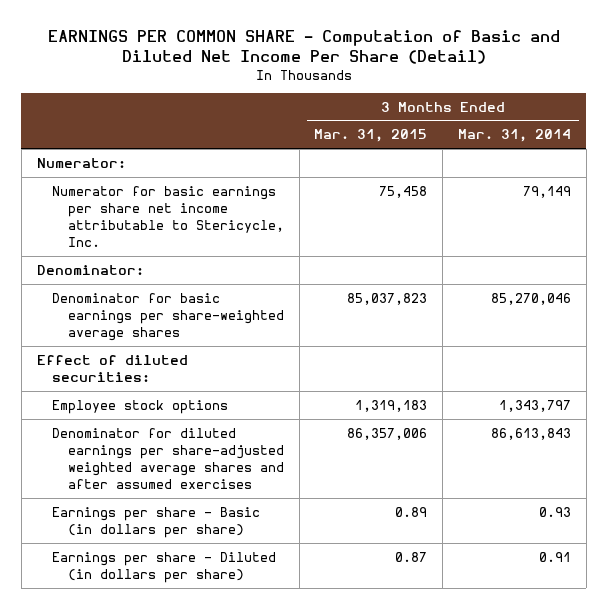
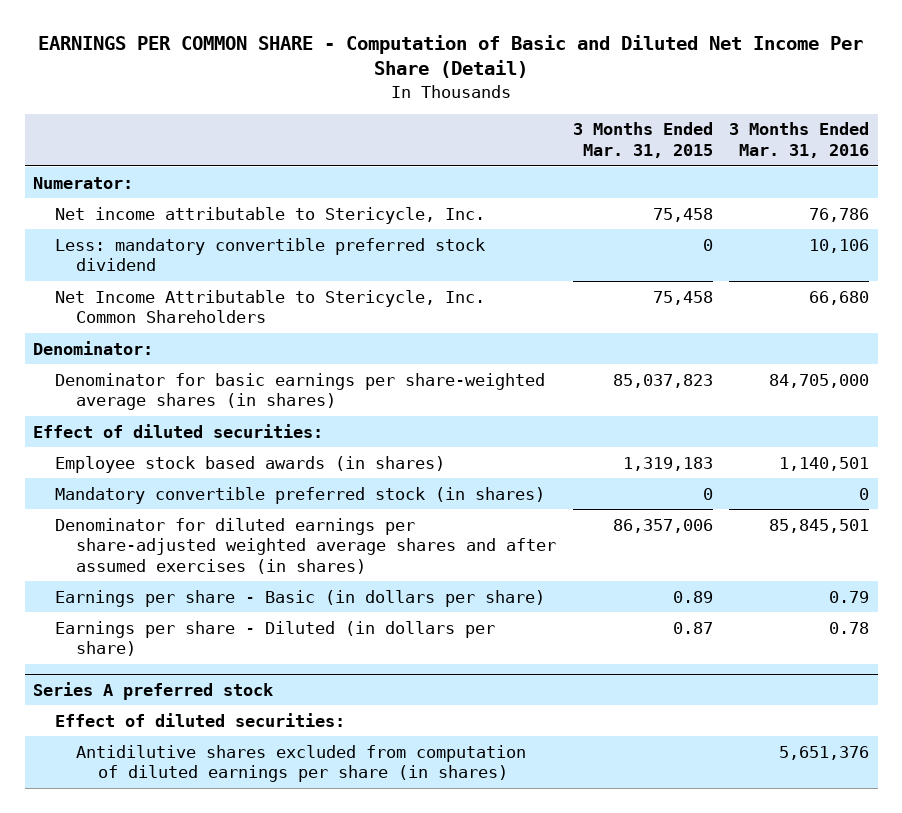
- | 3 Months Ended Mar. 31, 2015 | 3 Months Ended Mar. 31, 2014
+ | 3 Months Ended Mar. 31, 2015 | 3 Months Ended Mar. 31, 2016
- Numerator for basic earnings per share net income attributable to Stericycle, Inc. | 75,458 | 79,149
+ Net income attributable to Stericycle, Inc. | 75,458 | 76,786
+ Less: mandatory convertible preferred stock dividend | 0 | 10,106
+ Net Income Attributable to Stericycle, Inc. Common Shareholders | 75,458 | 66,680
- Denominator for basic earnings per share-weighted average shares | 85,037,823 | 85,270,046
+ Denominator for basic earnings per share-weighted average shares (in shares) | 85,037,823 | 84,705,000
- Employee stock options | 1,319,183 | 1,343,797
- Denominator for diluted earnings per share-adjusted weighted average shares and after assumed exercises | 86,357,006 | 86,613,843
+ Employee stock based awards (in shares) | 1,319,183 | 1,140,501
+ Mandatory convertible preferred stock (in shares) | 0 | 0
+ Denominator for diluted earnings per share-adjusted weighted average shares and after assumed exercises (in shares) | 86,357,006 | 85,845,501
+ Series A preferred stock
+ Effect of diluted securities:
+ Antidilutive shares excluded from computation of diluted earnings per share (in shares) | | 5,651,376

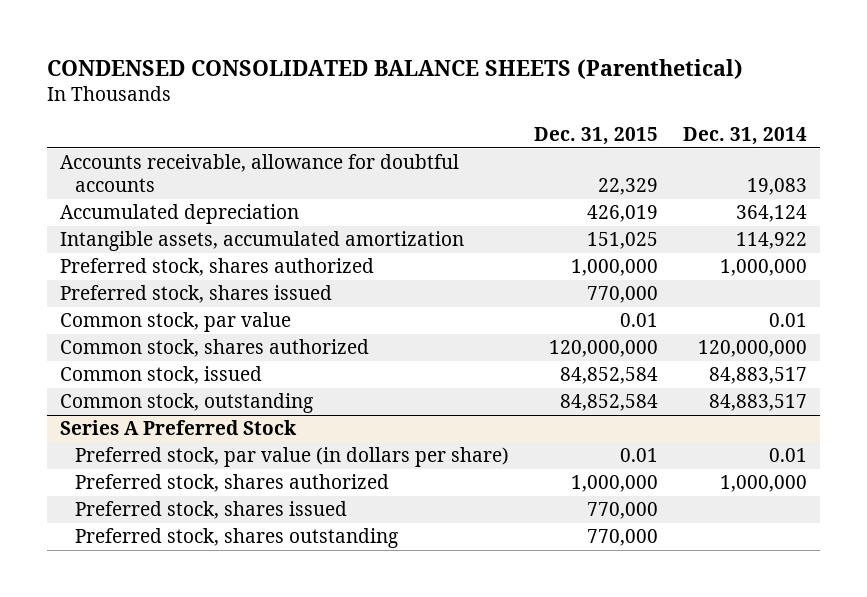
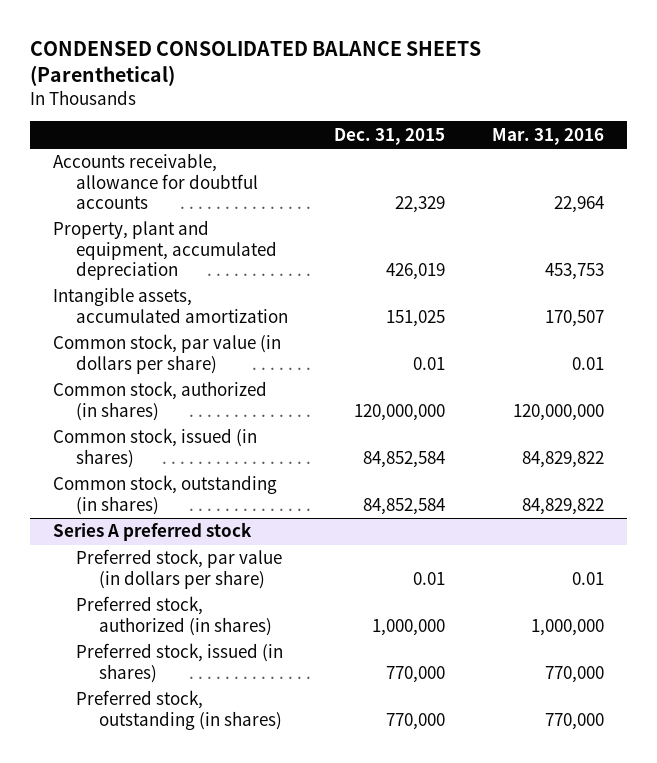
- | Dec. 31, 2015 | Dec. 31, 2014
+ | Dec. 31, 2015 | Mar. 31, 2016
- Accumulated depreciation | 426,019 | 364,124
+ Property, plant and equipment, accumulated depreciation | 426,019 | 453,753
- Preferred stock, shares authorized | 1,000,000 | 1,000,000
- Preferred stock, shares issued | 770,000 |
- Common stock, par value | 0.01 | 0.01
- Common stock, shares authorized | 120,000,000 | 120,000,000
- Common stock, issued | 84,852,584 | 84,883,517
- Common stock, outstanding | 84,852,584 | 84,883,517
- Series A Preferred Stock
+ Common stock, par value (in dollars per share) | 0.01 | 0.01
+ Common stock, authorized (in shares) | 120,000,000 | 120,000,000
+ Common stock, issued (in shares) | 84,852,584 | 84,829,822
+ Common stock, outstanding (in shares) | 84,852,584 | 84,829,822
+ Series A preferred stock
- Preferred stock, shares authorized | 1,000,000 | 1,000,000
- Preferred stock, shares issued | 770,000 |
- Preferred stock, shares outstanding | 770,000 |
+ Preferred stock, authorized (in shares) | 1,000,000 | 1,000,000
+ Preferred stock, issued (in shares) | 770,000 | 770,000
+ Preferred stock, outstanding (in shares) | 770,000 | 770,000

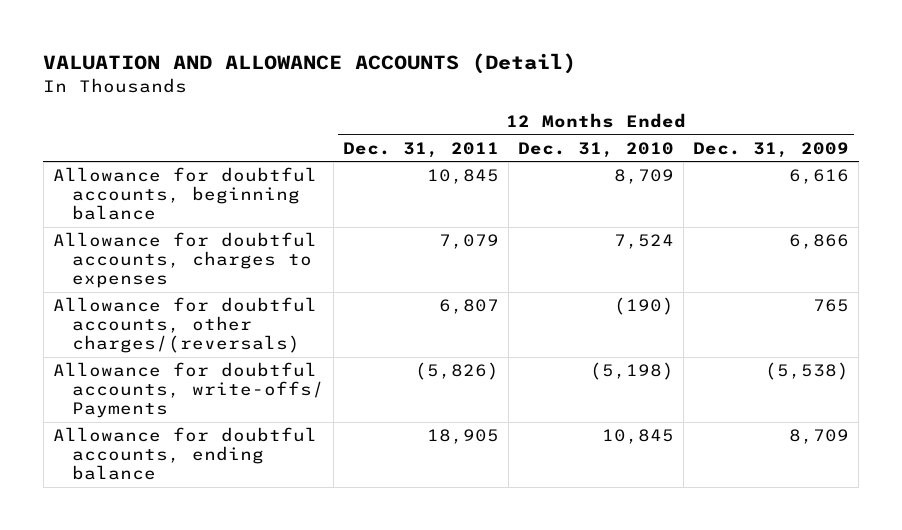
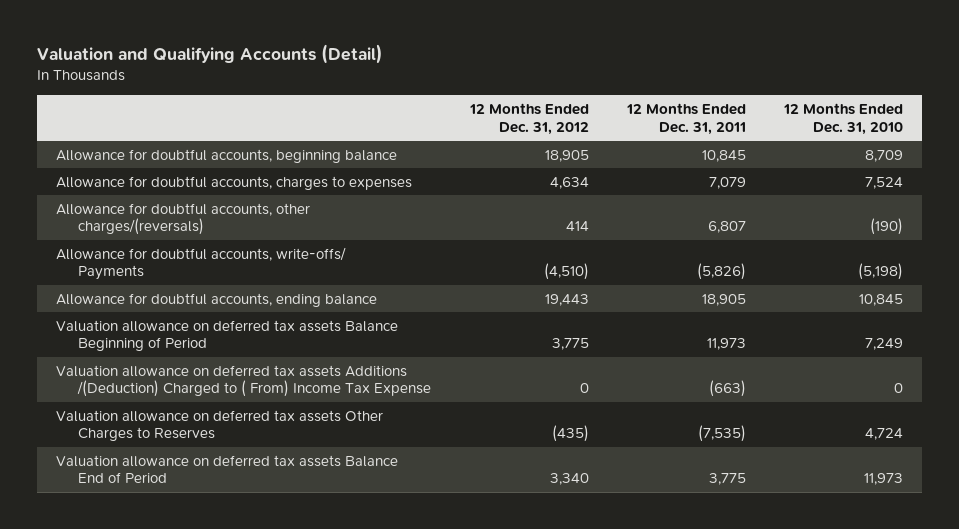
- VALUATION AND ALLOWANCE ACCOUNTS (Detail)
+ Valuation and Qualifying Accounts (Detail)
- | 12 Months Ended Dec. 31, 2011 | 12 Months Ended Dec. 31, 2010 | 12 Months Ended Dec. 31, 2009
+ | 12 Months Ended Dec. 31, 2012 | 12 Months Ended Dec. 31, 2011 | 12 Months Ended Dec. 31, 2010
+ Valuation allowance on deferred tax assets Balance Beginning of Period | 3,775 | 11,973 | 7,249
+ Valuation allowance on deferred tax assets Additions /(Deduction) Charged to ( From) Income Tax Expense | 0 | (663) | 0
+ Valuation allowance on deferred tax assets Other Charges to Reserves | (435) | (7,535) | 4,724
+ Valuation allowance on deferred tax assets Balance End of Period | 3,340 | 3,775 | 11,973

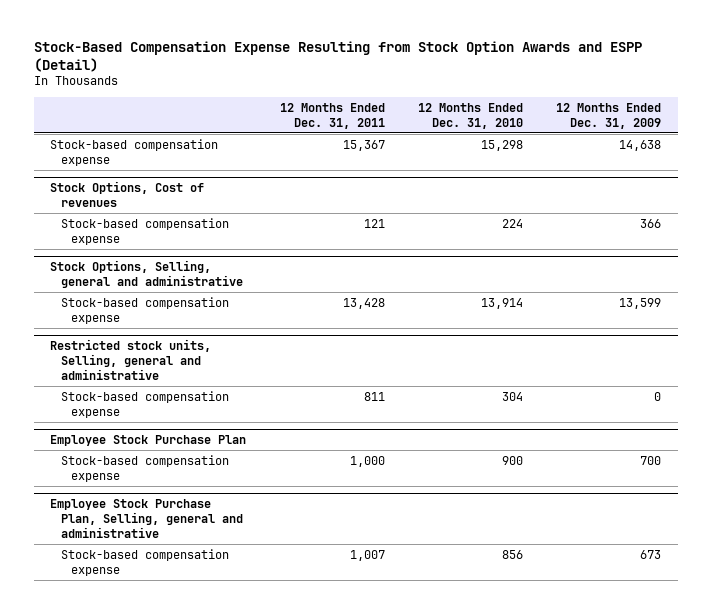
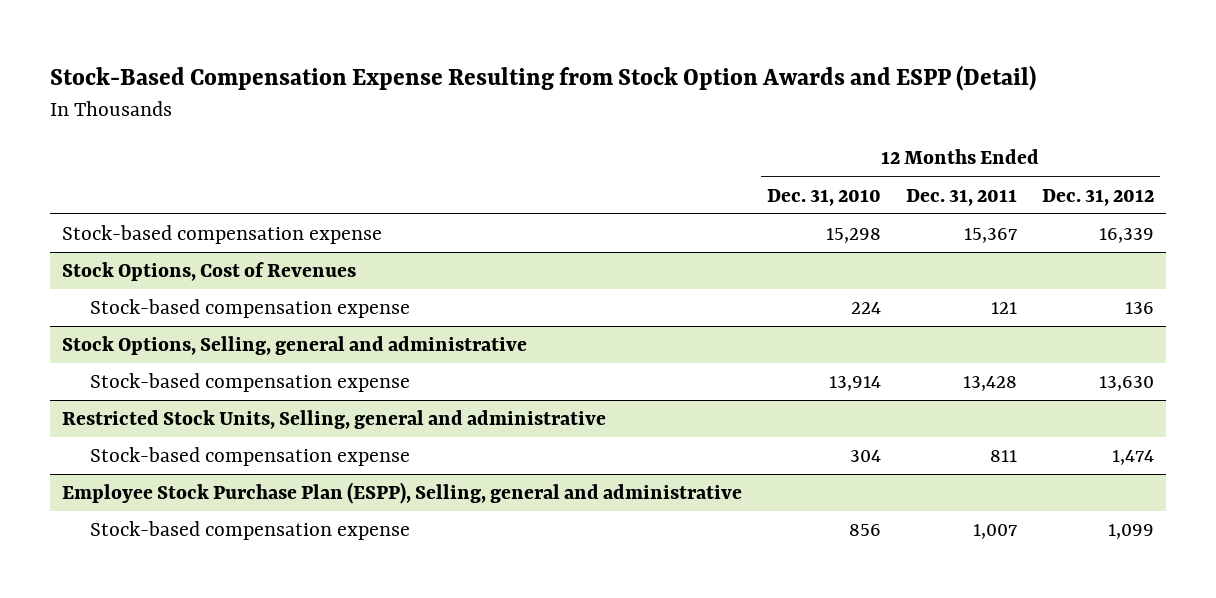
- | 12 Months Ended Dec. 31, 2011 | 12 Months Ended Dec. 31, 2010 | 12 Months Ended Dec. 31, 2009
+ | 12 Months Ended Dec. 31, 2010 | 12 Months Ended Dec. 31, 2011 | 12 Months Ended Dec. 31, 2012
- Stock Options, Cost of revenues
+ Stock Options, Cost of Revenues
- Restricted stock units, Selling, general and administrative
+ Restricted Stock Units, Selling, general and administrative
- Employee Stock Purchase Plan
- Stock-based compensation expense | 1,000 | 900 | 700
- Employee Stock Purchase Plan, Selling, general and administrative
+ Employee Stock Purchase Plan (ESPP), Selling, general and administrative

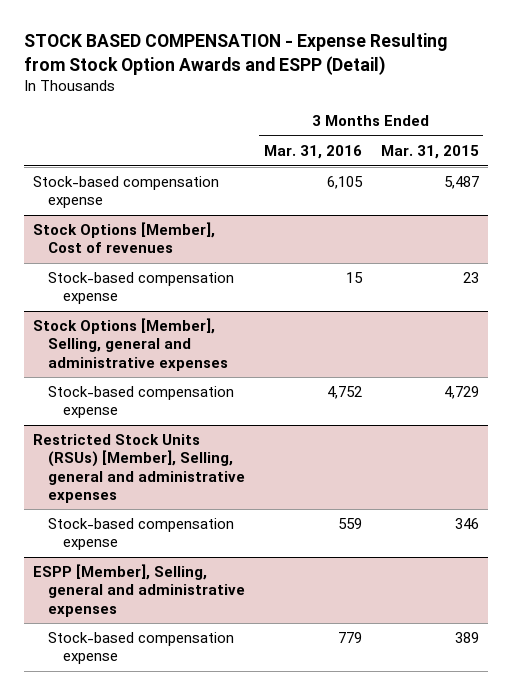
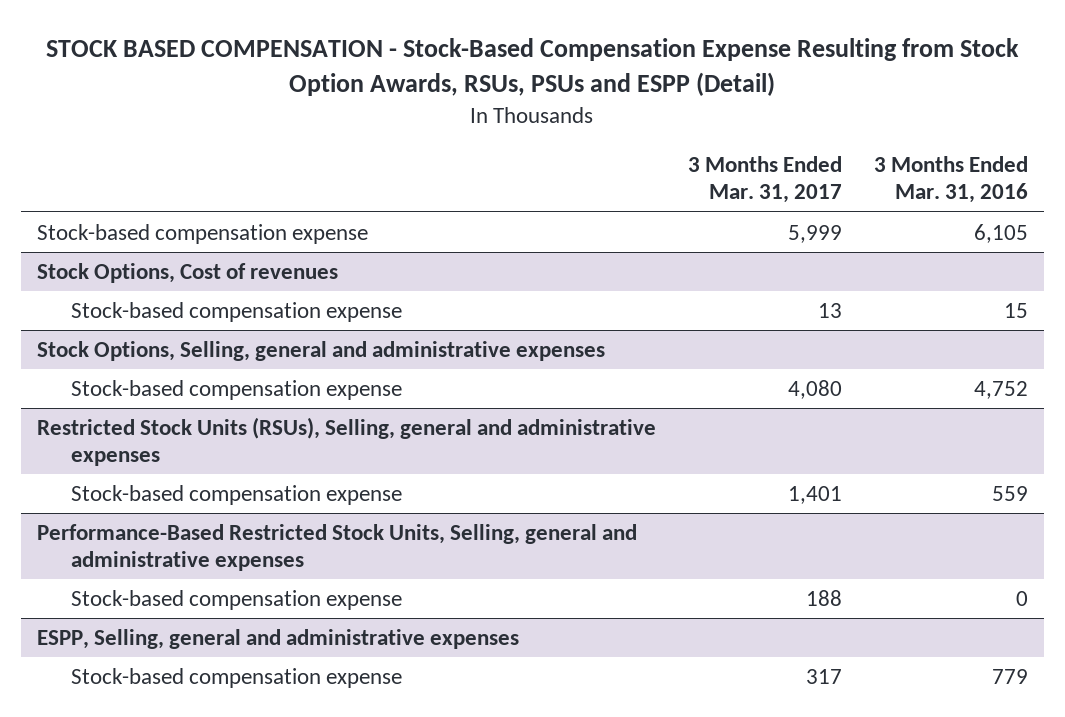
- STOCK BASED COMPENSATION - Expense Resulting from Stock Option Awards and ESPP (Detail)
+ STOCK BASED COMPENSATION - Stock-Based Compensation Expense Resulting from Stock Option Awards, RSUs, PSUs and ESPP (Detail)
- | 3 Months Ended Mar. 31, 2016 | 3 Months Ended Mar. 31, 2015
+ | 3 Months Ended Mar. 31, 2017 | 3 Months Ended Mar. 31, 2016
- Stock Options [Member], Cost of revenues
+ Stock Options, Cost of revenues
- Stock Options [Member], Selling, general and administrative expenses
+ Stock Options, Selling, general and administrative expenses
- Restricted Stock Units (RSUs) [Member], Selling, general and administrative expenses
+ Restricted Stock Units (RSUs), Selling, general and administrative expenses
- ESPP [Member], Selling, general and administrative expenses
+ Performance-Based Restricted Stock Units, Selling, general and administrative expenses
+ Stock-based compensation expense | 188 | 0
+ ESPP, Selling, general and administrative expenses

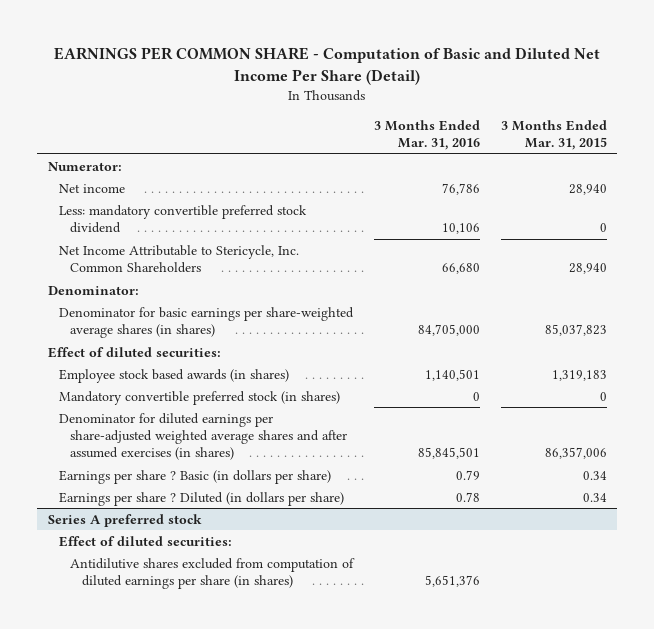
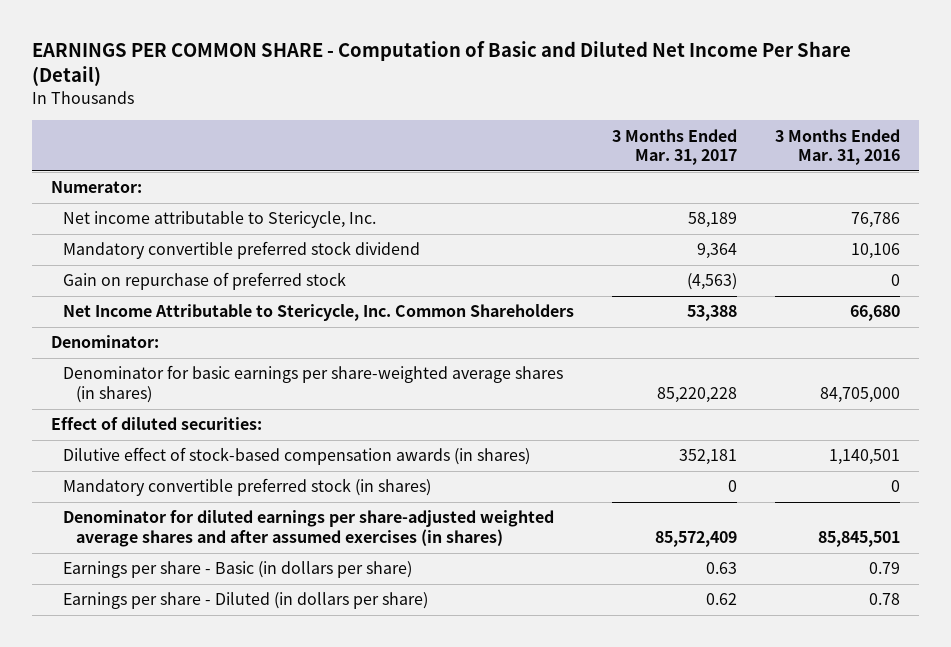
- | 3 Months Ended Mar. 31, 2016 | 3 Months Ended Mar. 31, 2015
+ | 3 Months Ended Mar. 31, 2017 | 3 Months Ended Mar. 31, 2016
- Net income | 76,786 | 28,940
- Less: mandatory convertible preferred stock dividend | 10,106 | 0
+ Net income attributable to Stericycle, Inc. | 58,189 | 76,786
+ Mandatory convertible preferred stock dividend | 9,364 | 10,106
+ Gain on repurchase of preferred stock | (4,563) | 0
- Employee stock based awards (in shares) | 1,140,501 | 1,319,183
+ Dilutive effect of stock-based compensation awards (in shares) | 352,181 | 1,140,501
- Earnings per share ? Basic (in dollars per share) | 0.79 | 0.34
- Earnings per share ? Diluted (in dollars per share) | 0.78 | 0.34
- Series A preferred stock
- Effect of diluted securities:
- Antidilutive shares excluded from computation of diluted earnings per share (in shares) | 5,651,376 |
+ Earnings per share - Basic (in dollars per share) | 0.63 | 0.79
+ Earnings per share - Diluted (in dollars per share) | 0.62 | 0.78

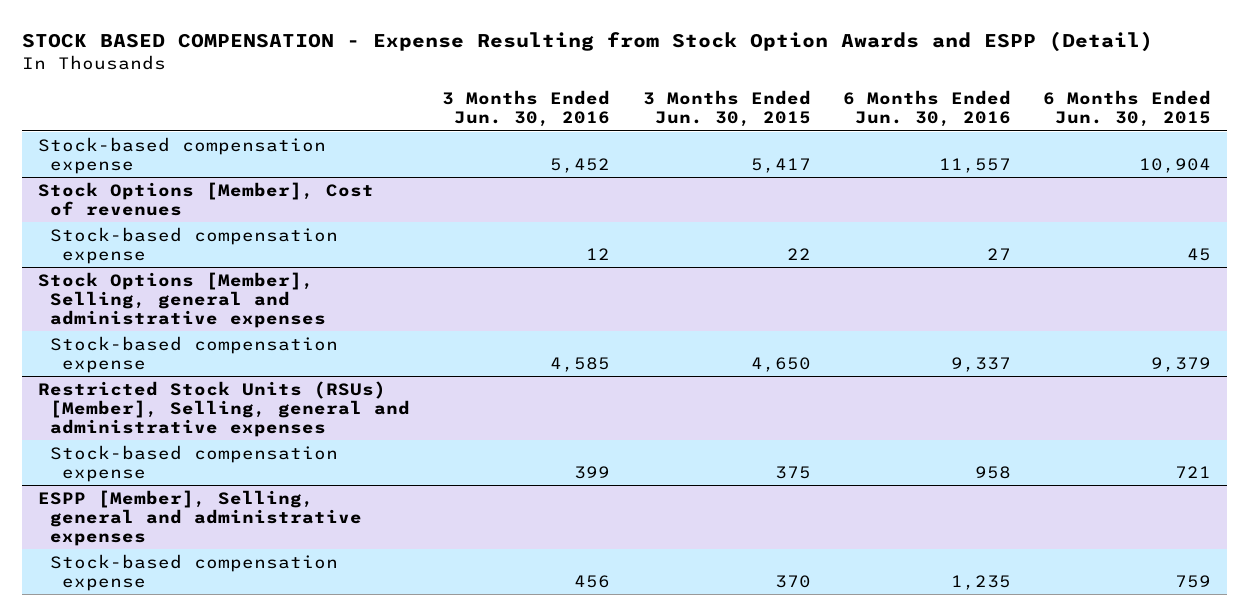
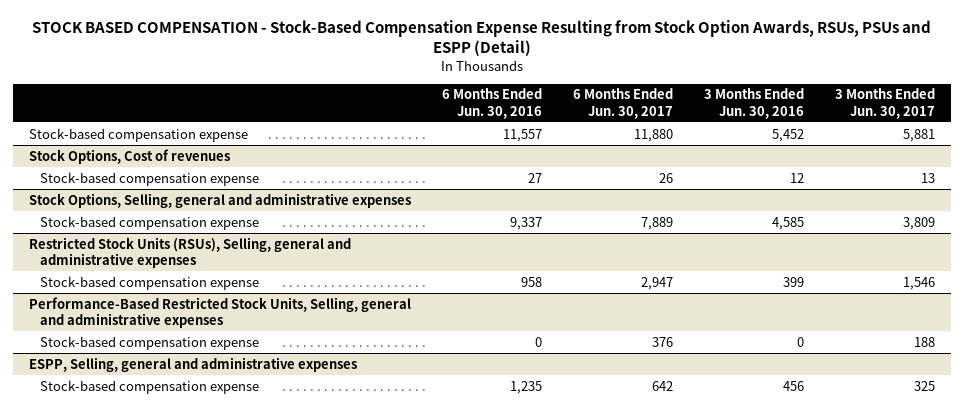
- STOCK BASED COMPENSATION - Expense Resulting from Stock Option Awards and ESPP (Detail)
+ STOCK BASED COMPENSATION - Stock-Based Compensation Expense Resulting from Stock Option Awards, RSUs, PSUs and ESPP (Detail)
- | 3 Months Ended Jun. 30, 2016 | 3 Months Ended Jun. 30, 2015 | 6 Months Ended Jun. 30, 2016 | 6 Months Ended Jun. 30, 2015
+ | 6 Months Ended Jun. 30, 2016 | 6 Months Ended Jun. 30, 2017 | 3 Months Ended Jun. 30, 2016 | 3 Months Ended Jun. 30, 2017
- Stock Options [Member], Cost of revenues
+ Stock Options, Cost of revenues
- Stock Options [Member], Selling, general and administrative expenses
+ Stock Options, Selling, general and administrative expenses
- Restricted Stock Units (RSUs) [Member], Selling, general and administrative expenses
+ Restricted Stock Units (RSUs), Selling, general and administrative expenses
- ESPP [Member], Selling, general and administrative expenses
+ Performance-Based Restricted Stock Units, Selling, general and administrative expenses
+ Stock-based compensation expense | 0 | 376 | 0 | 188
+ ESPP, Selling, general and administrative expenses

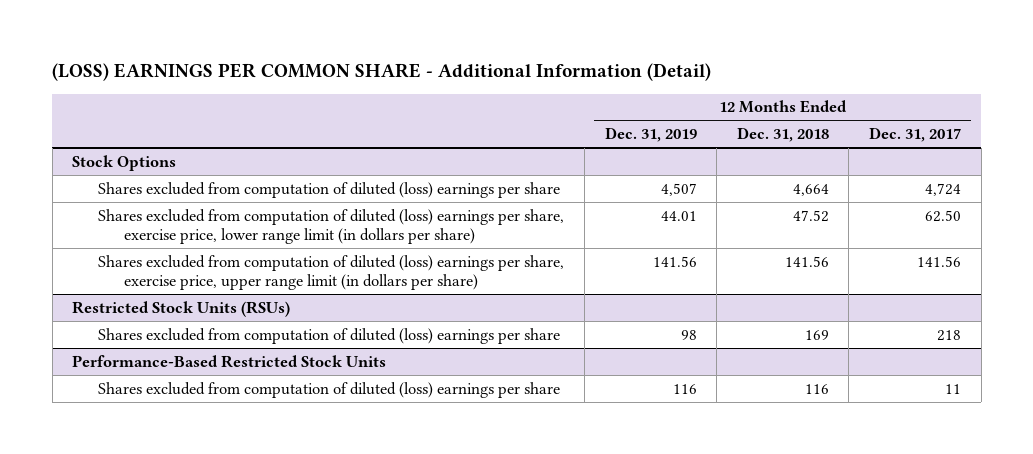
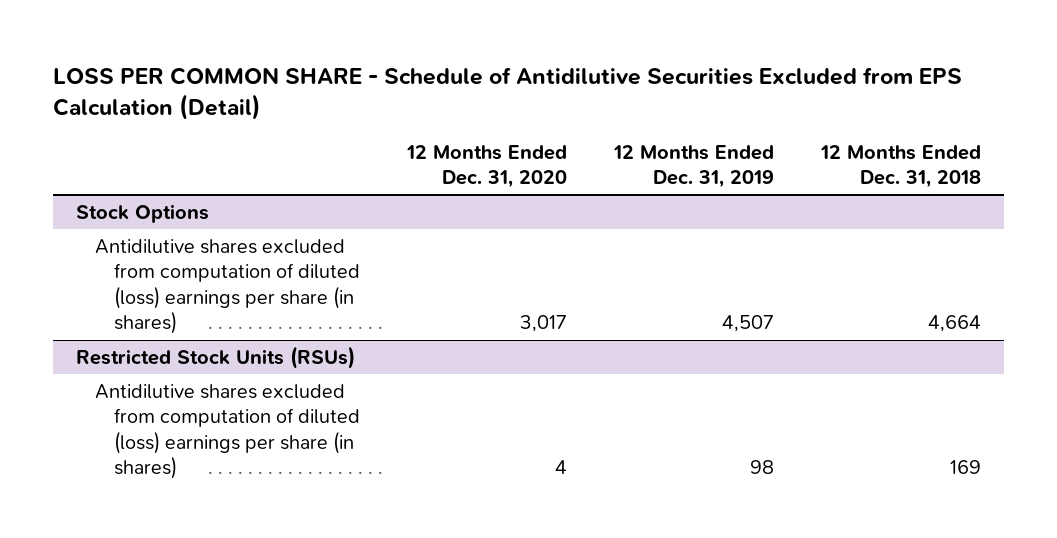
- (LOSS) EARNINGS PER COMMON SHARE - Additional Information (Detail)
+ LOSS PER COMMON SHARE - Schedule of Antidilutive Securities Excluded from EPS Calculation (Detail)
- | 12 Months Ended Dec. 31, 2019 | 12 Months Ended Dec. 31, 2018 | 12 Months Ended Dec. 31, 2017
+ | 12 Months Ended Dec. 31, 2020 | 12 Months Ended Dec. 31, 2019 | 12 Months Ended Dec. 31, 2018
@ Stock Options
- Shares excluded from computation of diluted (loss) earnings per share | 4,507 | 4,664 | 4,724
- Shares excluded from computation of diluted (loss) earnings per share, exercise price, lower range limit (in dollars per share) | 44.01 | 47.52 | 62.50
- Shares excluded from computation of diluted (loss) earnings per share, exercise price, upper range limit (in dollars per share) | 141.56 | 141.56 | 141.56
+ Antidilutive shares excluded from computation of diluted (loss) earnings per share (in shares) | 3,017 | 4,507 | 4,664
@ Restricted Stock Units (RSUs)
- Shares excluded from computation of diluted (loss) earnings per share | 98 | 169 | 218
- Performance-Based Restricted Stock Units
- Shares excluded from computation of diluted (loss) earnings per share | 116 | 116 | 11
@ Restricted Stock Units (RSUs)
+ Antidilutive shares excluded from computation of diluted (loss) earnings per share (in shares) | 4 | 98 | 169

